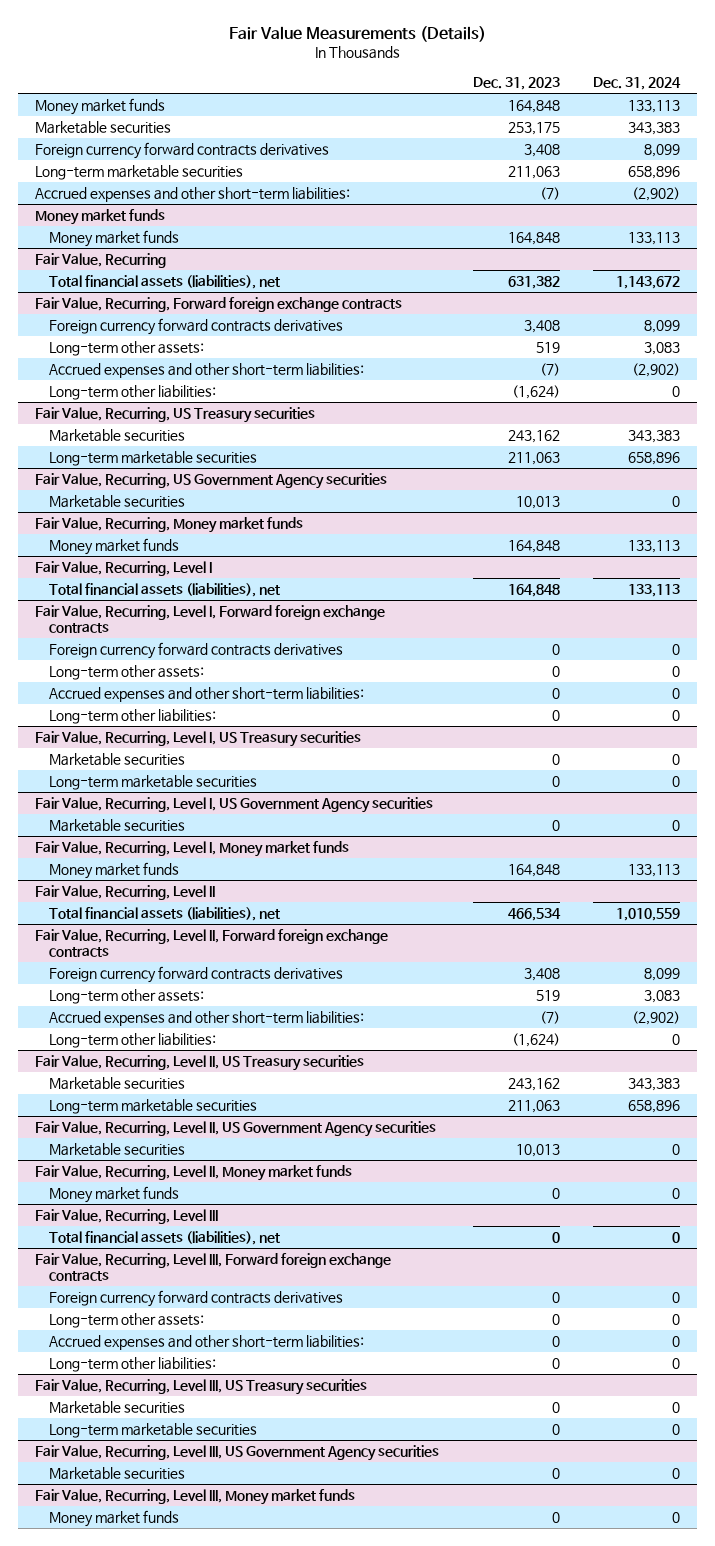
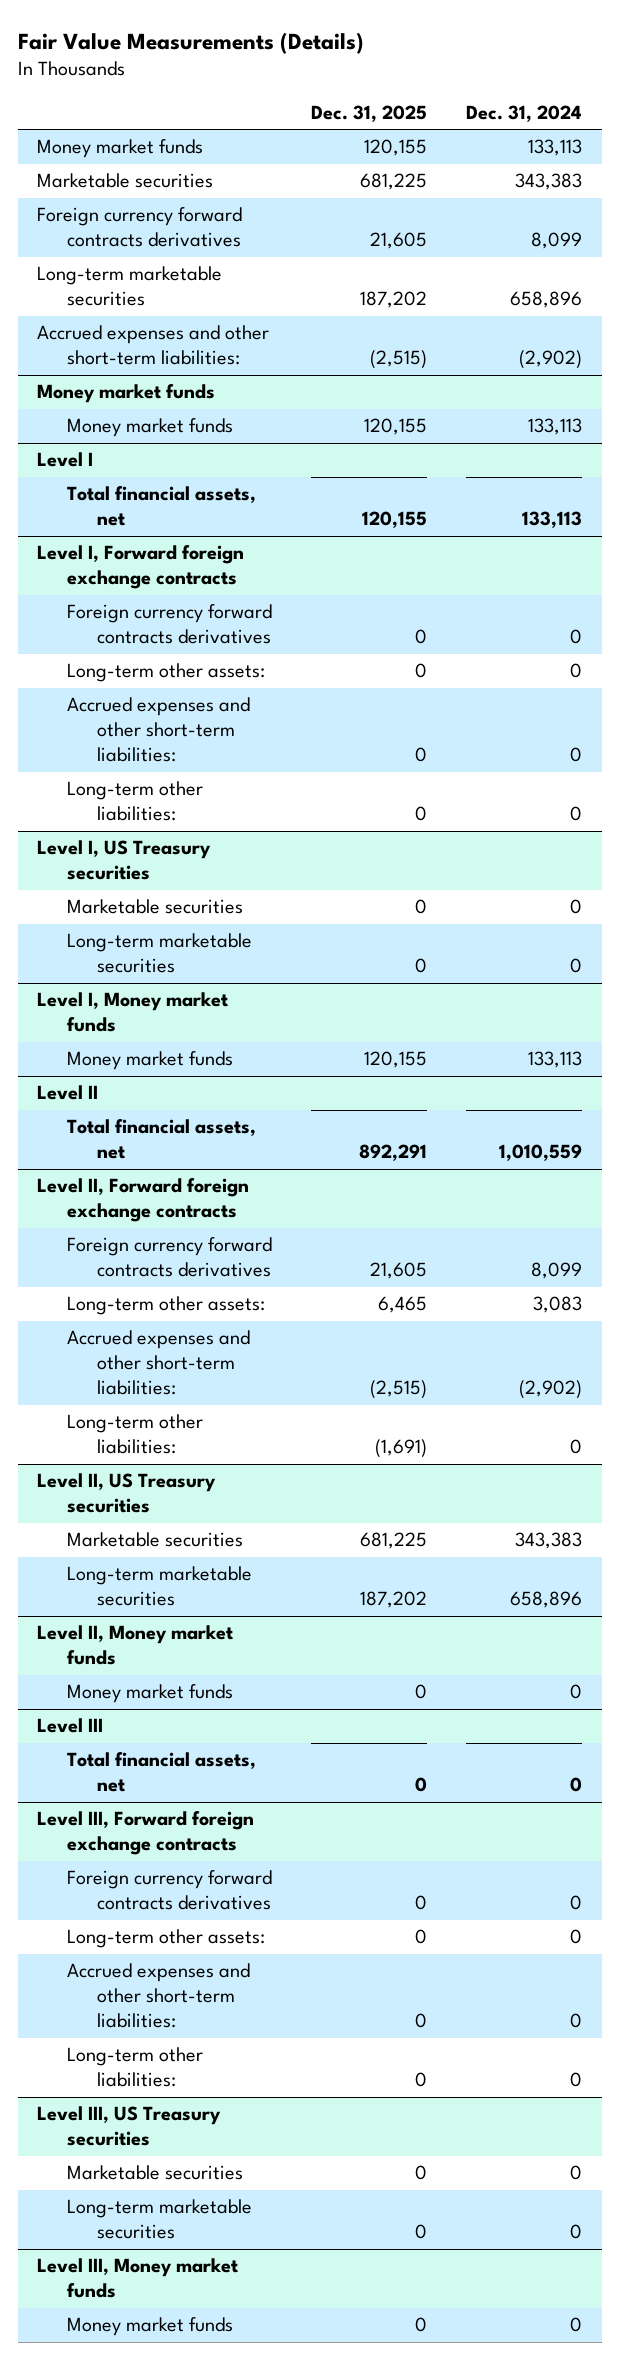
- | Dec. 31, 2023 | Dec. 31, 2024
+ | Dec. 31, 2025 | Dec. 31, 2024
- Fair Value, Recurring
- Total financial assets (liabilities), net | 631,382 | 1,143,672
- Fair Value, Recurring, Forward foreign exchange contracts
- Foreign currency forward contracts derivatives | 3,408 | 8,099
- Long-term other assets: | 519 | 3,083
- Accrued expenses and other short-term liabilities: | (7) | (2,902)
- Long-term other liabilities: | (1,624) | 0
- Fair Value, Recurring, US Treasury securities
- Marketable securities | 243,162 | 343,383
- Long-term marketable securities | 211,063 | 658,896
- Fair Value, Recurring, US Government Agency securities
- Marketable securities | 10,013 | 0
- Fair Value, Recurring, Money market funds
- Money market funds | 164,848 | 133,113
- Fair Value, Recurring, Level I
- Total financial assets (liabilities), net | 164,848 | 133,113
- Fair Value, Recurring, Level I, Forward foreign exchange contracts
+ Level I
+ Total financial assets, net | 120,155 | 133,113
+ Level I, Forward foreign exchange contracts
- Fair Value, Recurring, Level I, US Treasury securities
+ Level I, US Treasury securities
- Fair Value, Recurring, Level I, US Government Agency securities
- Marketable securities | 0 | 0
- Fair Value, Recurring, Level I, Money market funds
+ Level I, Money market funds
- Fair Value, Recurring, Level II
- Total financial assets (liabilities), net | 466,534 | 1,010,559
- Fair Value, Recurring, Level II, Forward foreign exchange contracts
+ Level II
+ Total financial assets, net | 892,291 | 1,010,559
+ Level II, Forward foreign exchange contracts
- Fair Value, Recurring, Level II, US Treasury securities
+ Level II, US Treasury securities
- Fair Value, Recurring, Level II, US Government Agency securities
- Marketable securities | 10,013 | 0
- Fair Value, Recurring, Level II, Money market funds
+ Level II, Money market funds
- Fair Value, Recurring, Level III
- Total financial assets (liabilities), net | 0 | 0
- Fair Value, Recurring, Level III, Forward foreign exchange contracts
+ Level III
+ Total financial assets, net | 0 | 0
+ Level III, Forward foreign exchange contracts
- Fair Value, Recurring, Level III, US Treasury securities
+ Level III, US Treasury securities
- Fair Value, Recurring, Level III, US Government Agency securities
- Marketable securities | 0 | 0
- Fair Value, Recurring, Level III, Money market funds
+ Level III, Money market funds

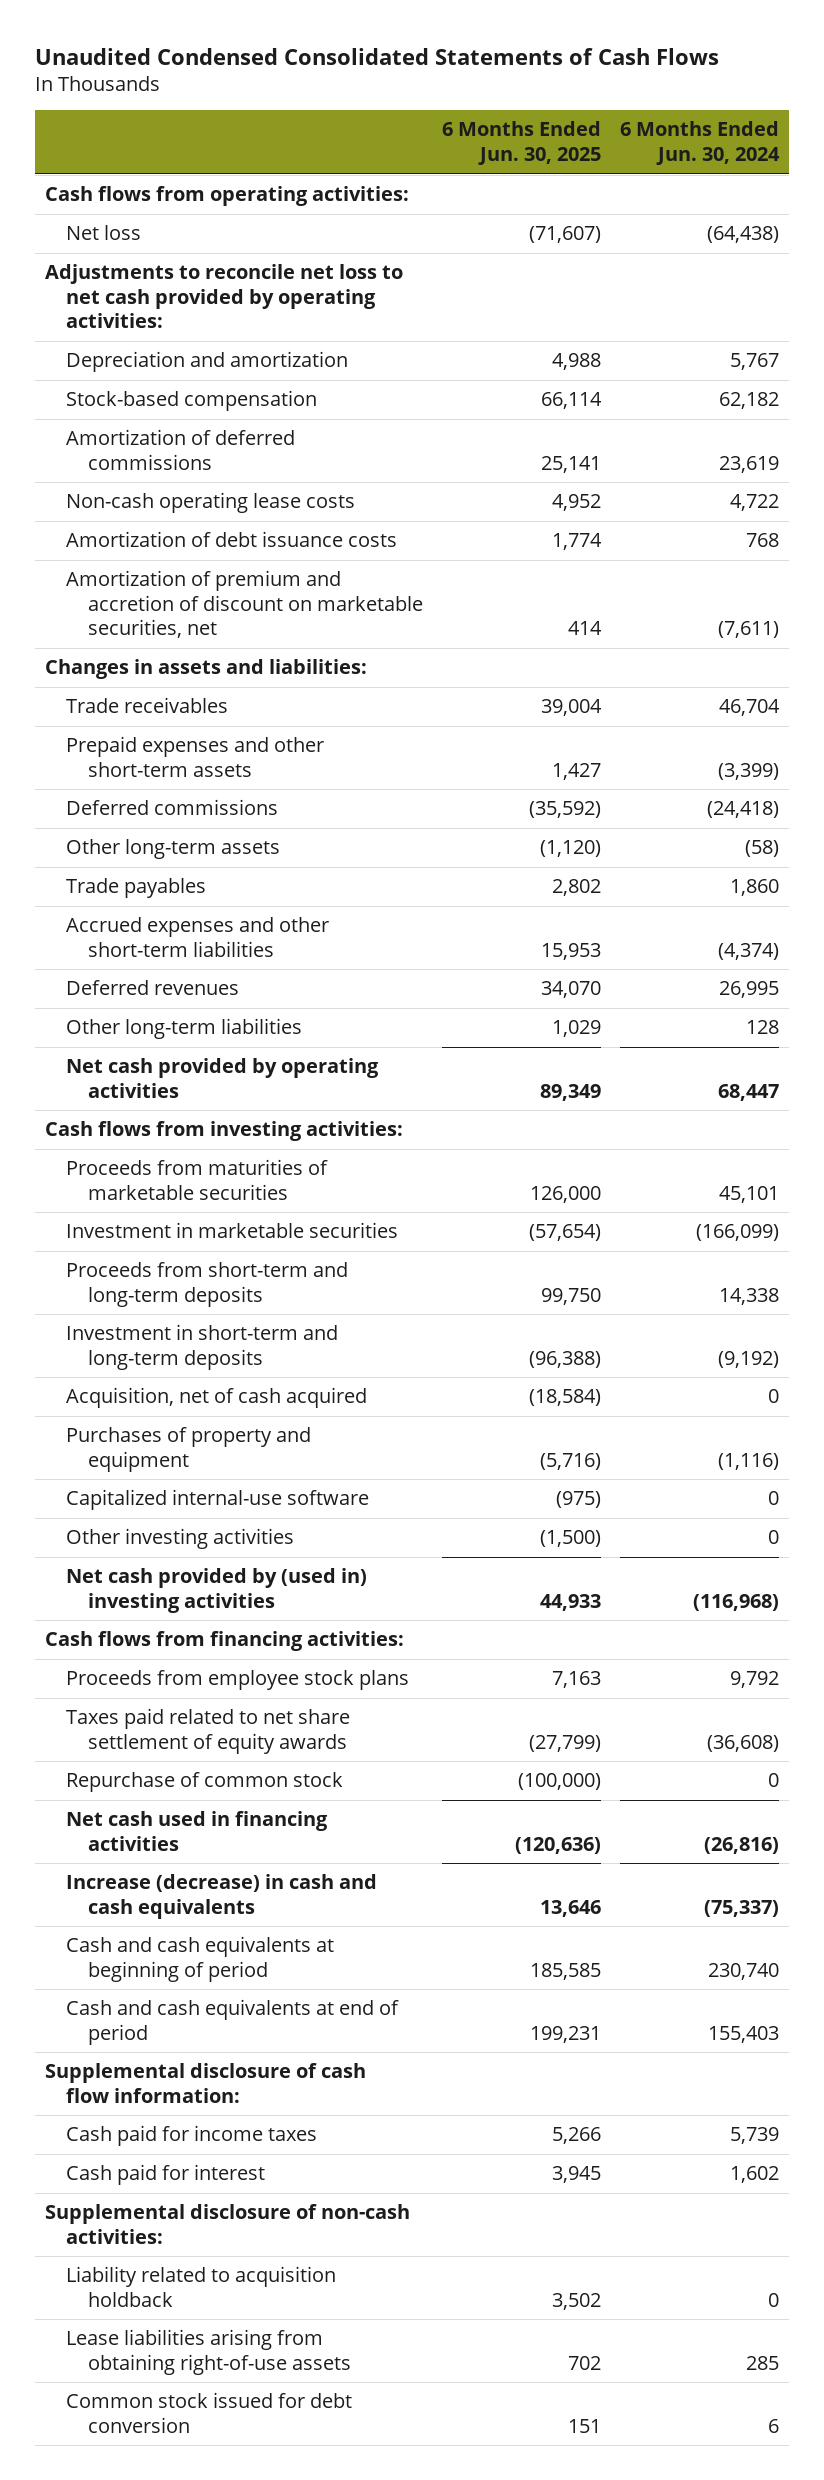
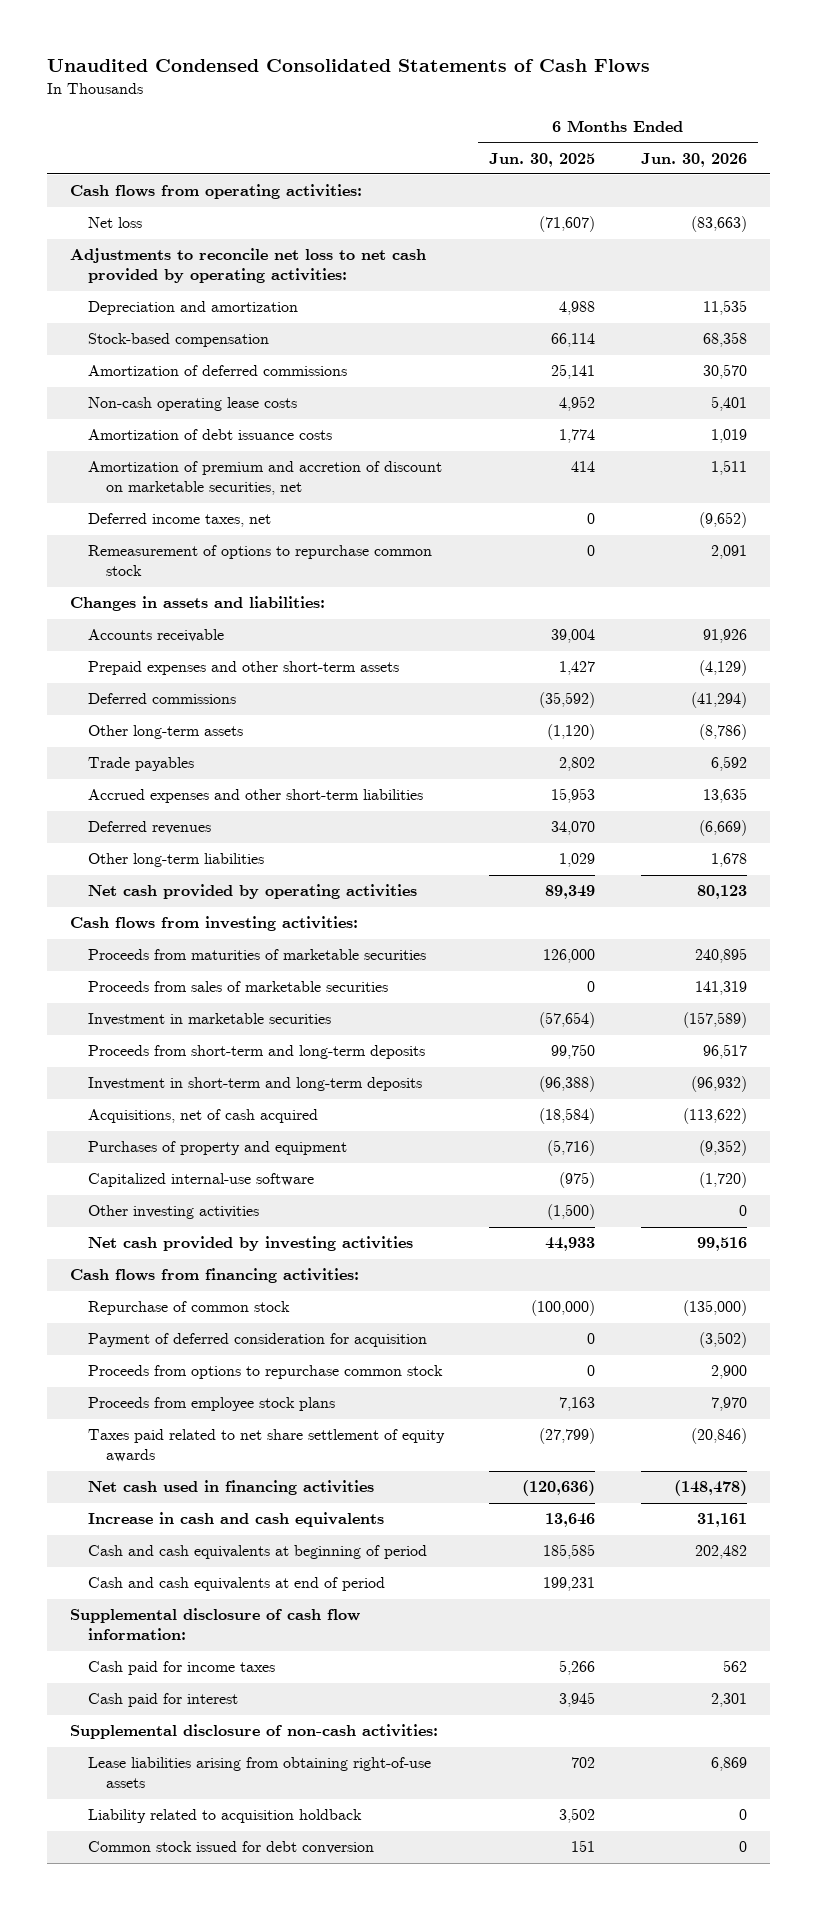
- | 6 Months Ended Jun. 30, 2025 | 6 Months Ended Jun. 30, 2024
+ | 6 Months Ended Jun. 30, 2025 | 6 Months Ended Jun. 30, 2026
+ Deferred income taxes, net | 0 | (9,652)
+ Remeasurement of options to repurchase common stock | 0 | 2,091
- Trade receivables | 39,004 | 46,704
+ Accounts receivable | 39,004 | 91,926
+ Proceeds from sales of marketable securities | 0 | 141,319
- Acquisition, net of cash acquired | (18,584) | 0
+ Acquisitions, net of cash acquired | (18,584) | (113,622)
- Net cash provided by (used in) investing activities | 44,933 | (116,968)
+ Net cash provided by investing activities | 44,933 | 99,516
moved up: Repurchase of common stock | (100,000) | (135,000)
+ Payment of deferred consideration for acquisition | 0 | (3,502)
+ Proceeds from options to repurchase common stock | 0 | 2,900
- Increase (decrease) in cash and cash equivalents | 13,646 | (75,337)
+ Increase in cash and cash equivalents | 13,646 | 31,161
moved down: Liability related to acquisition holdback | 3,502 | 0

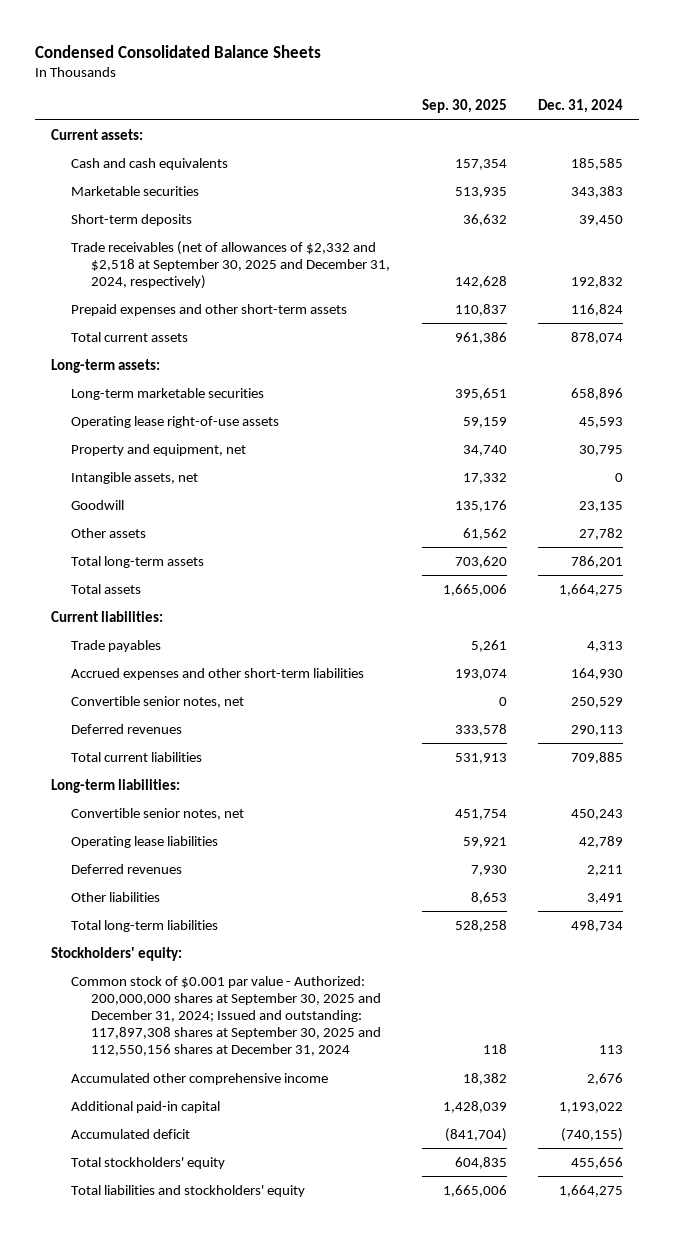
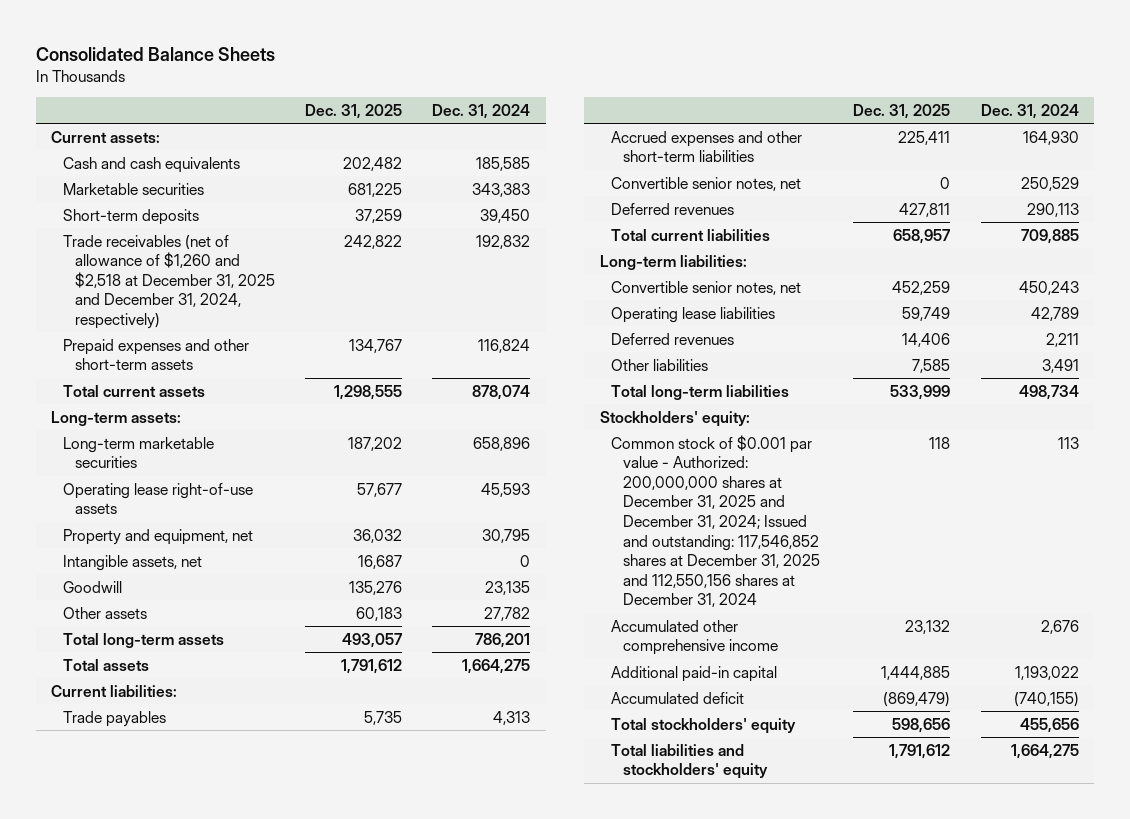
- Condensed Consolidated Balance Sheets
+ Consolidated Balance Sheets
- | Sep. 30, 2025 | Dec. 31, 2024
+ | Dec. 31, 2025 | Dec. 31, 2024
- Trade receivables (net of allowances of $2,332 and $2,518 at September 30, 2025 and December 31, 2024, respectively) | 142,628 | 192,832
+ Trade receivables (net of allowance of $1,260 and $2,518 at December 31, 2025 and December 31, 2024, respectively) | 242,822 | 192,832
- Common stock of $0.001 par value - Authorized: 200,000,000 shares at September 30, 2025 and December 31, 2024; Issued and outstanding: 117,897,308 shares at September 30, 2025 and 112,550,156 shares at December 31, 2024 | 118 | 113
+ Common stock of $0.001 par value - Authorized: 200,000,000 shares at December 31, 2025 and December 31, 2024; Issued and outstanding: 117,546,852 shares at December 31, 2025 and 112,550,156 shares at December 31, 2024 | 118 | 113

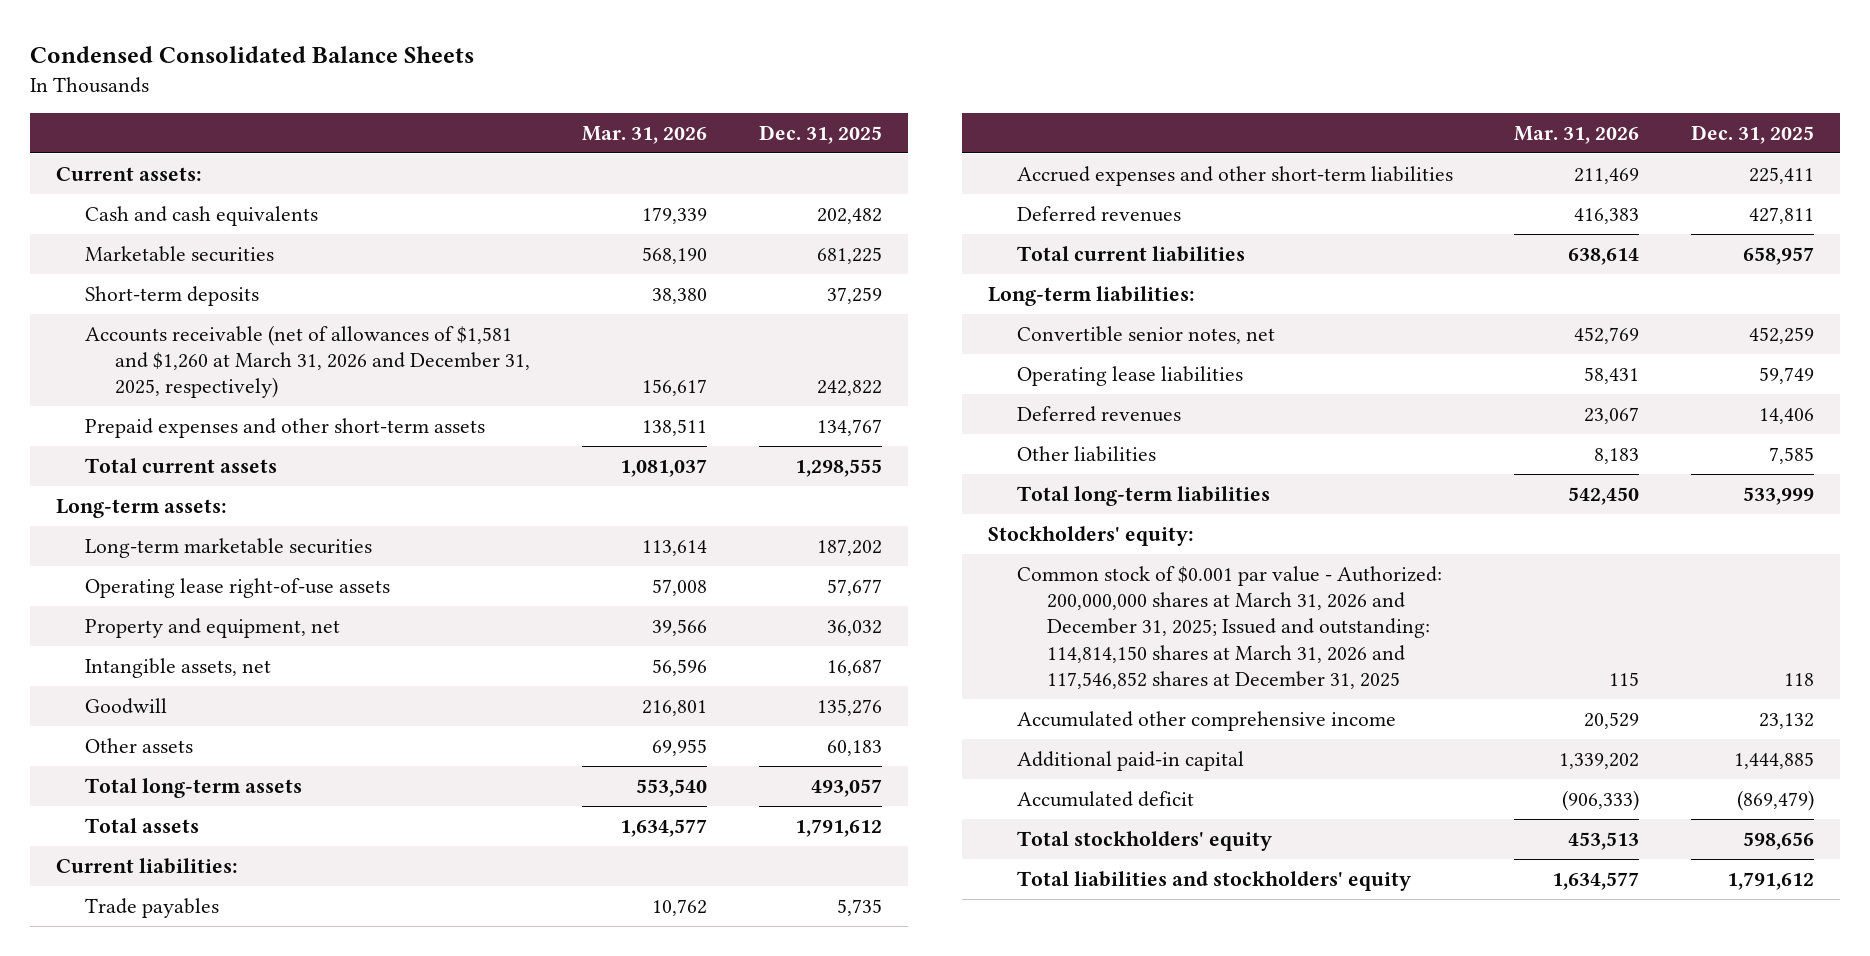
- Consolidated Balance Sheets
+ Condensed Consolidated Balance Sheets
- | Dec. 31, 2025 | Dec. 31, 2024
+ | Mar. 31, 2026 | Dec. 31, 2025
- Trade receivables (net of allowance of $1,260 and $2,518 at December 31, 2025 and December 31, 2024, respectively) | 242,822 | 192,832
+ Accounts receivable (net of allowances of $1,581 and $1,260 at March 31, 2026 and December 31, 2025, respectively) | 156,617 | 242,822
- Convertible senior notes, net | 0 | 250,529
- Common stock of $0.001 par value - Authorized: 200,000,000 shares at December 31, 2025 and December 31, 2024; Issued and outstanding: 117,546,852 shares at December 31, 2025 and 112,550,156 shares at December 31, 2024 | 118 | 113
+ Common stock of $0.001 par value - Authorized: 200,000,000 shares at March 31, 2026 and December 31, 2025; Issued and outstanding: 114,814,150 shares at March 31, 2026 and 117,546,852 shares at December 31, 2025 | 115 | 118

